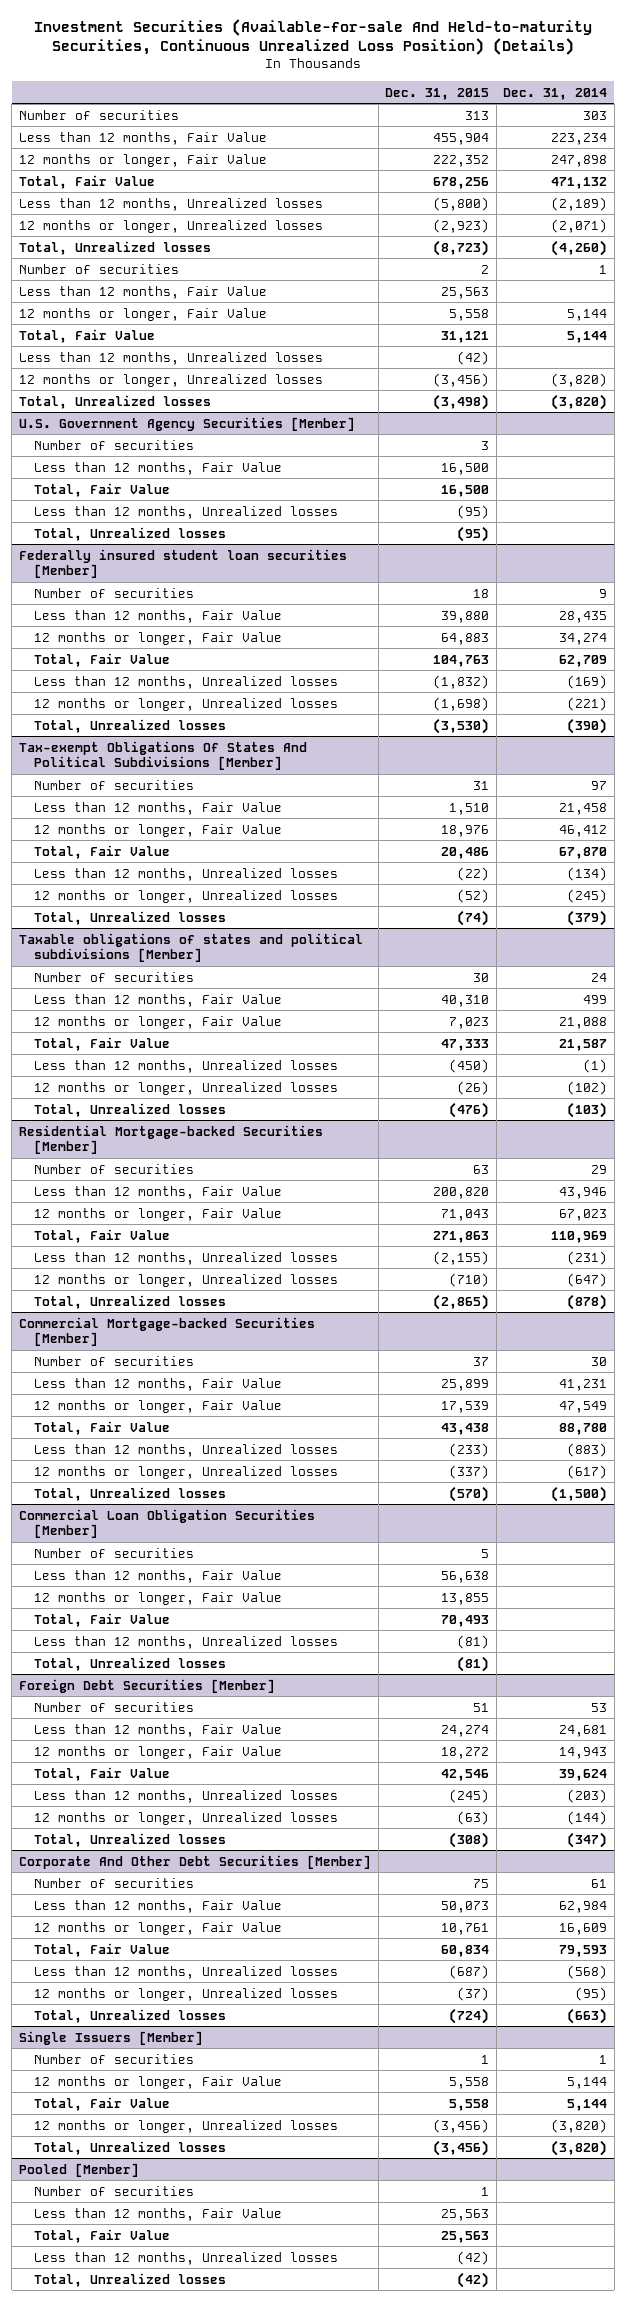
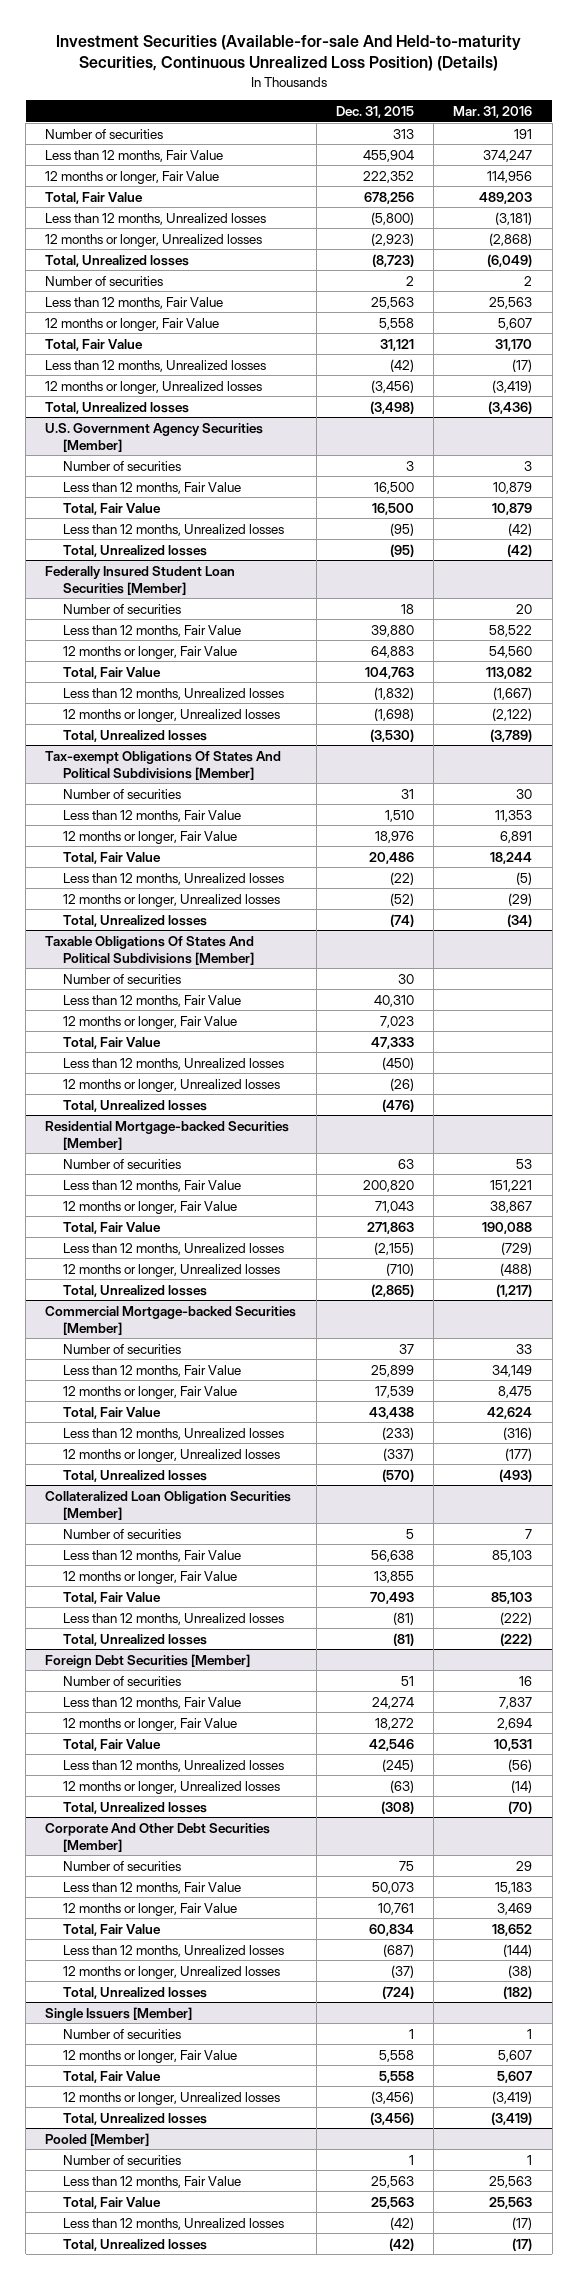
- | Dec. 31, 2015 | Dec. 31, 2014
+ | Dec. 31, 2015 | Mar. 31, 2016
- Federally insured student loan securities [Member]
+ Federally Insured Student Loan Securities [Member]
- Taxable obligations of states and political subdivisions [Member]
+ Taxable Obligations Of States And Political Subdivisions [Member]
- Commercial Loan Obligation Securities [Member]
+ Collateralized Loan Obligation Securities [Member]

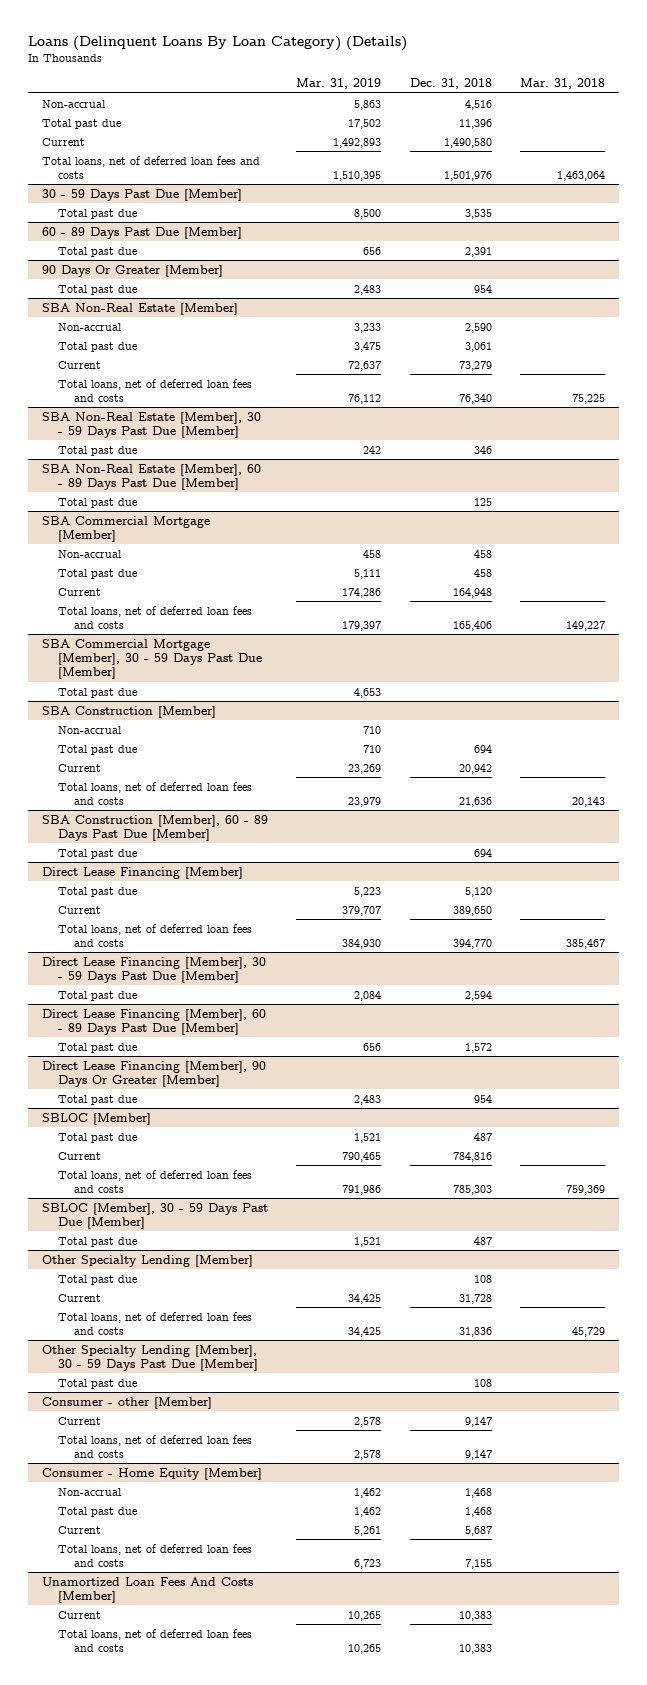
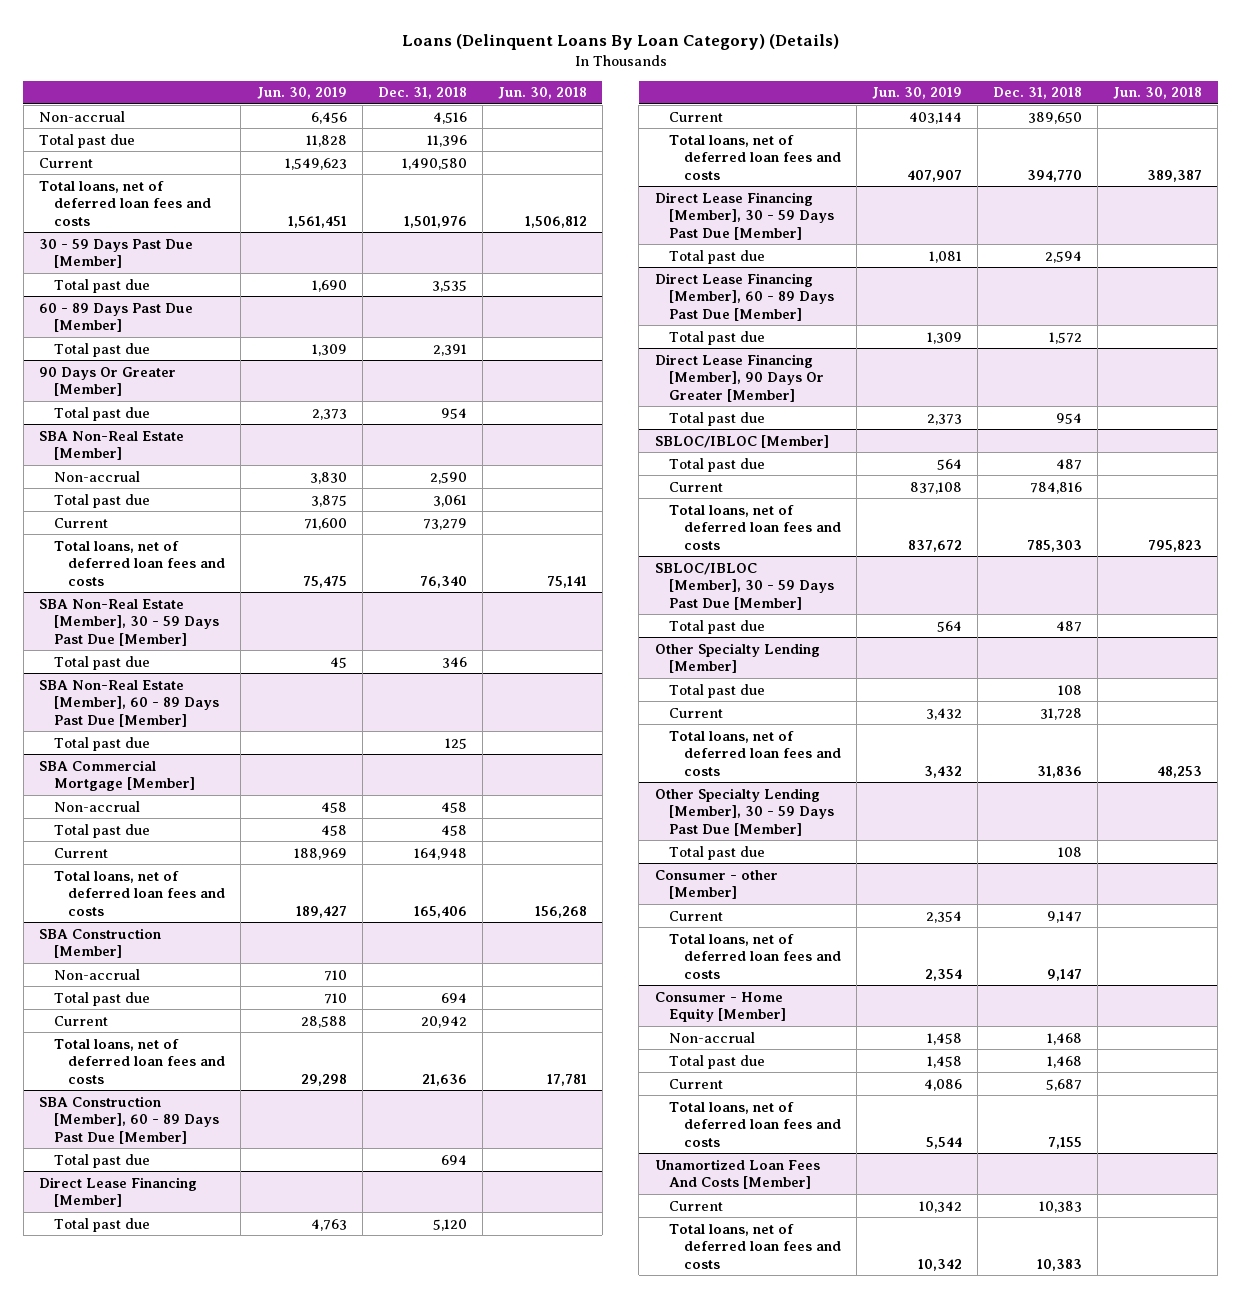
- | Mar. 31, 2019 | Dec. 31, 2018 | Mar. 31, 2018
+ | Jun. 30, 2019 | Dec. 31, 2018 | Jun. 30, 2018
- SBA Commercial Mortgage [Member], 30 - 59 Days Past Due [Member]
- Total past due | 4,653 | |
- SBLOC [Member]
+ SBLOC/IBLOC [Member]
- SBLOC [Member], 30 - 59 Days Past Due [Member]
+ SBLOC/IBLOC [Member], 30 - 59 Days Past Due [Member]

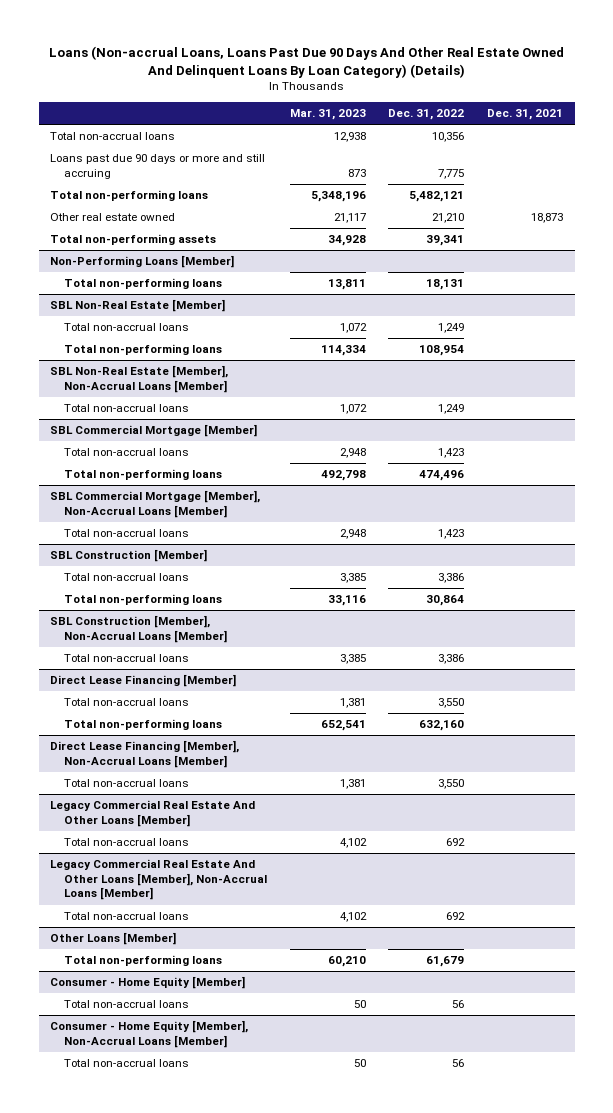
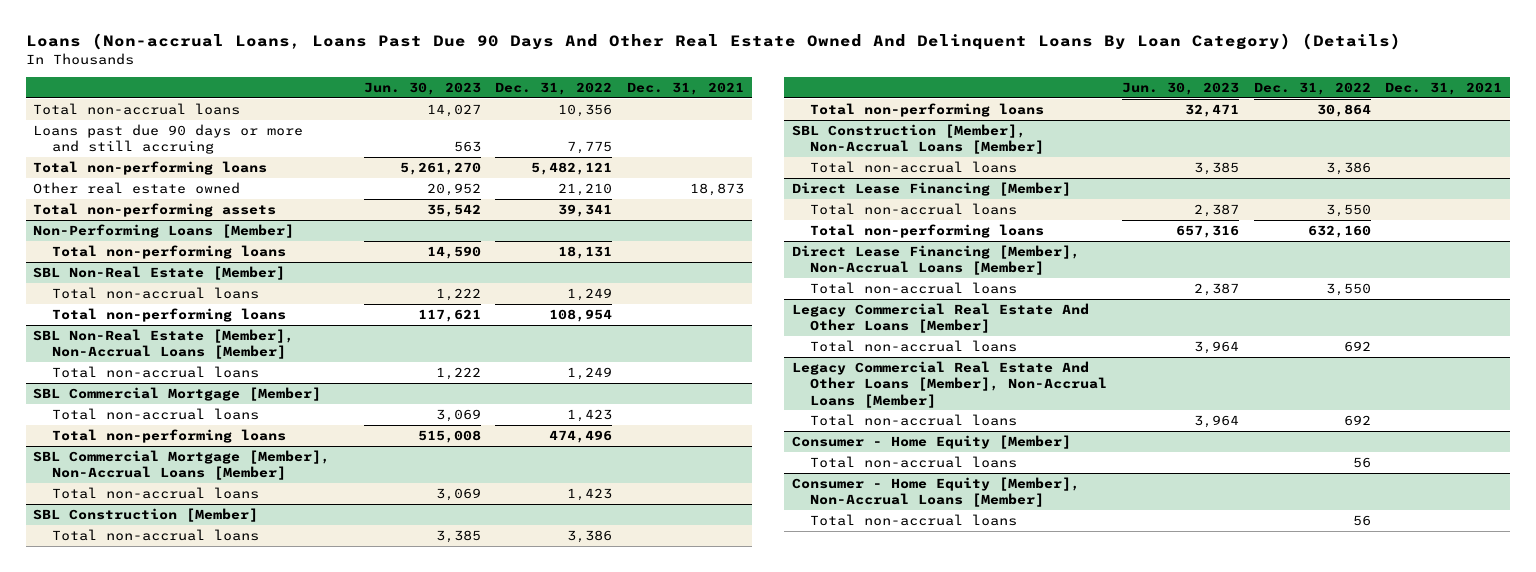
- | Mar. 31, 2023 | Dec. 31, 2022 | Dec. 31, 2021
+ | Jun. 30, 2023 | Dec. 31, 2022 | Dec. 31, 2021
- Other Loans [Member]
- Total non-performing loans | 60,210 | 61,679 |

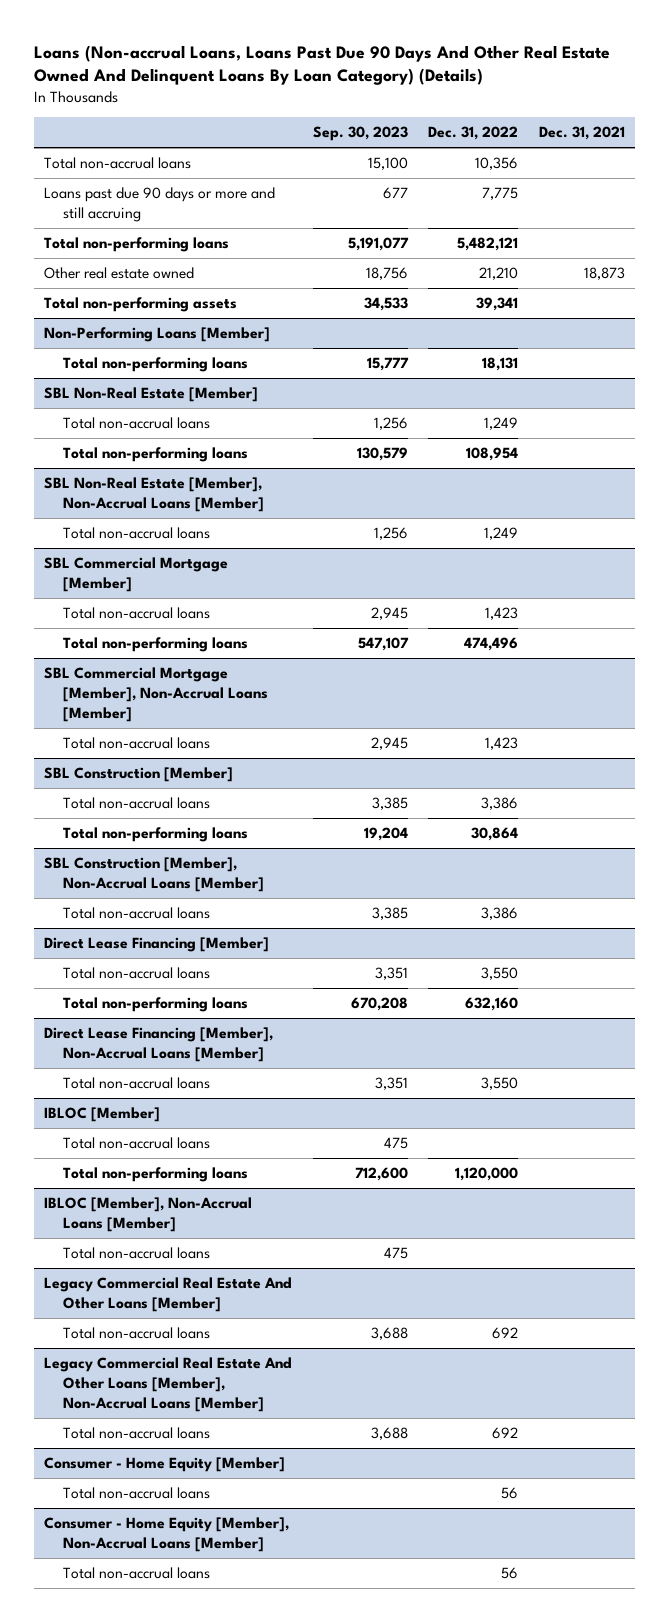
- | Jun. 30, 2023 | Dec. 31, 2022 | Dec. 31, 2021
+ | Sep. 30, 2023 | Dec. 31, 2022 | Dec. 31, 2021
+ IBLOC [Member]
+ Total non-accrual loans | 475 | |
+ Total non-performing loans | 712,600 | 1,120,000 |
+ IBLOC [Member], Non-Accrual Loans [Member]
+ Total non-accrual loans | 475 | |

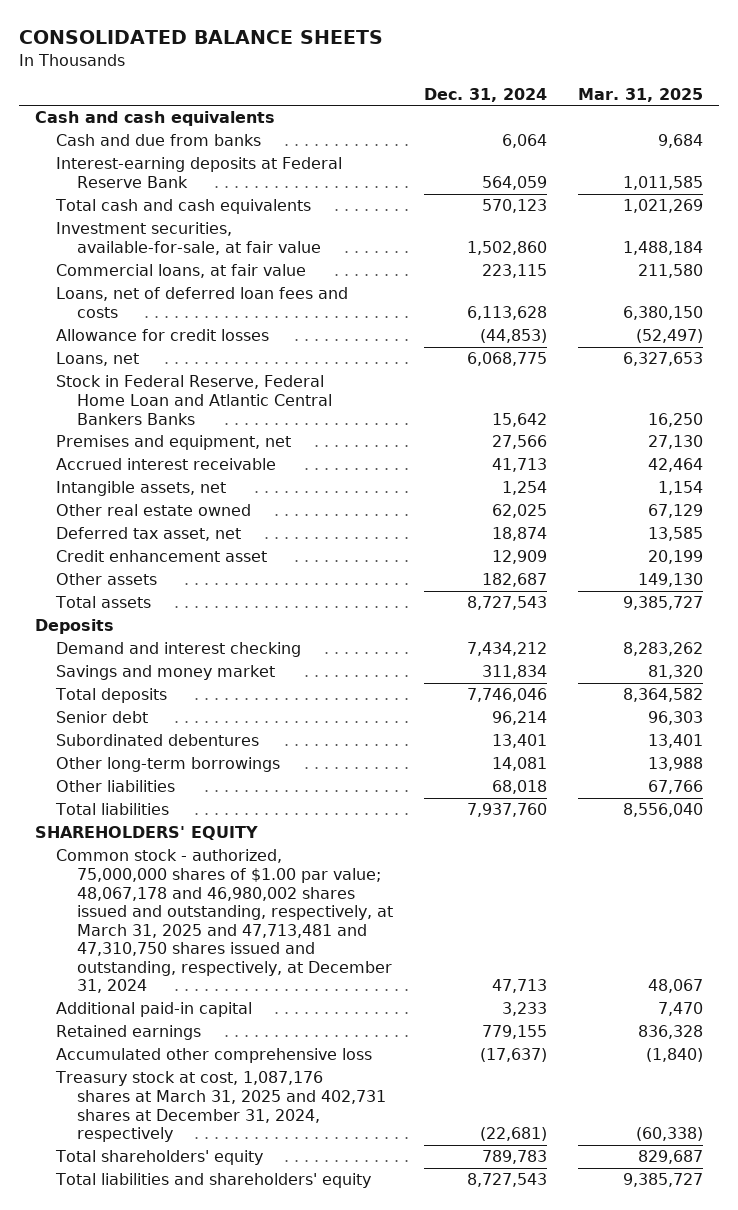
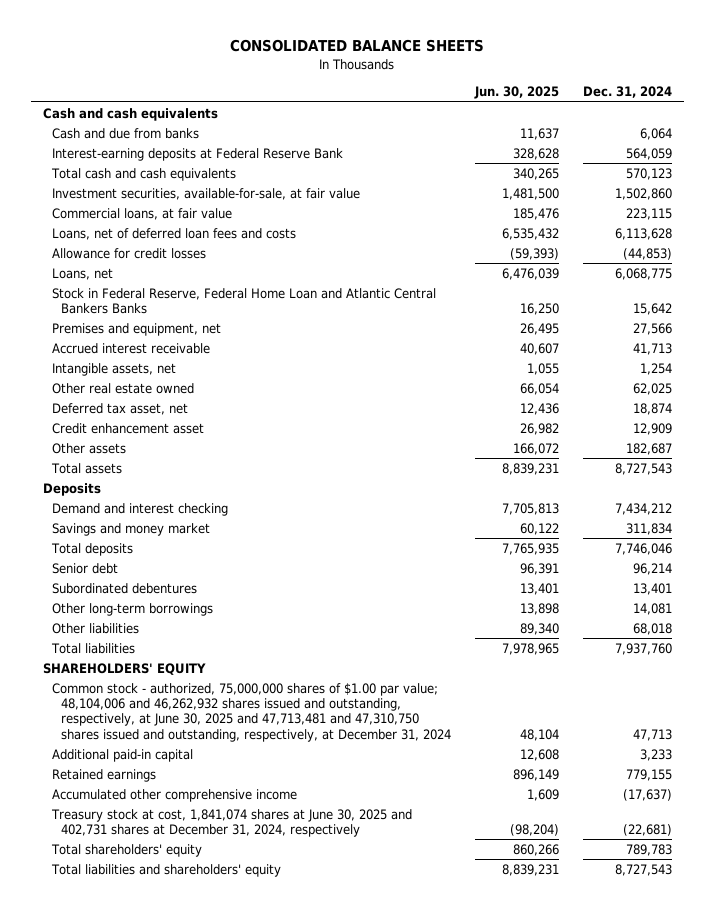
- | Dec. 31, 2024 | Mar. 31, 2025
+ | Jun. 30, 2025 | Dec. 31, 2024
- Common stock - authorized, 75,000,000 shares of $1.00 par value; 48,067,178 and 46,980,002 shares issued and outstanding, respectively, at March 31, 2025 and 47,713,481 and 47,310,750 shares issued and outstanding, respectively, at December 31, 2024 | 47,713 | 48,067
+ Common stock - authorized, 75,000,000 shares of $1.00 par value; 48,104,006 and 46,262,932 shares issued and outstanding, respectively, at June 30, 2025 and 47,713,481 and 47,310,750 shares issued and outstanding, respectively, at December 31, 2024 | 48,104 | 47,713
- Accumulated other comprehensive loss | (17,637) | (1,840)
- Treasury stock at cost, 1,087,176 shares at March 31, 2025 and 402,731 shares at December 31, 2024, respectively | (22,681) | (60,338)
+ Accumulated other comprehensive income | 1,609 | (17,637)
+ Treasury stock at cost, 1,841,074 shares at June 30, 2025 and 402,731 shares at December 31, 2024, respectively | (98,204) | (22,681)

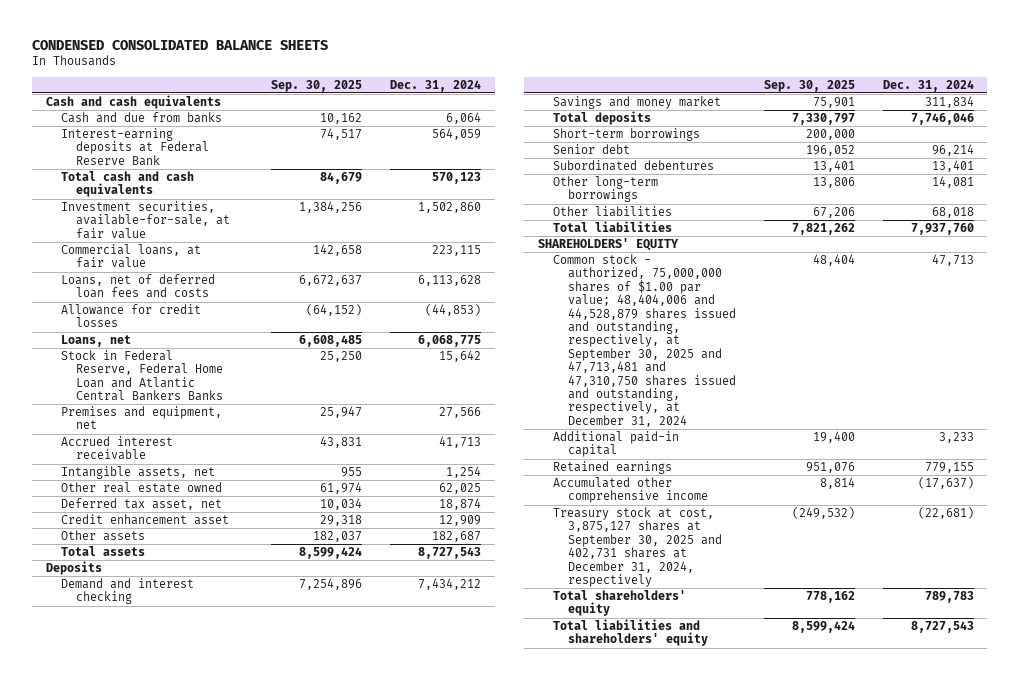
- CONSOLIDATED BALANCE SHEETS
+ CONDENSED CONSOLIDATED BALANCE SHEETS
- | Jun. 30, 2025 | Dec. 31, 2024
+ | Sep. 30, 2025 | Dec. 31, 2024
+ Short-term borrowings | 200,000 |
- Common stock - authorized, 75,000,000 shares of $1.00 par value; 48,104,006 and 46,262,932 shares issued and outstanding, respectively, at June 30, 2025 and 47,713,481 and 47,310,750 shares issued and outstanding, respectively, at December 31, 2024 | 48,104 | 47,713
+ Common stock - authorized, 75,000,000 shares of $1.00 par value; 48,404,006 and 44,528,879 shares issued and outstanding, respectively, at September 30, 2025 and 47,713,481 and 47,310,750 shares issued and outstanding, respectively, at December 31, 2024 | 48,404 | 47,713
- Treasury stock at cost, 1,841,074 shares at June 30, 2025 and 402,731 shares at December 31, 2024, respectively | (98,204) | (22,681)
+ Treasury stock at cost, 3,875,127 shares at September 30, 2025 and 402,731 shares at December 31, 2024, respectively | (249,532) | (22,681)

